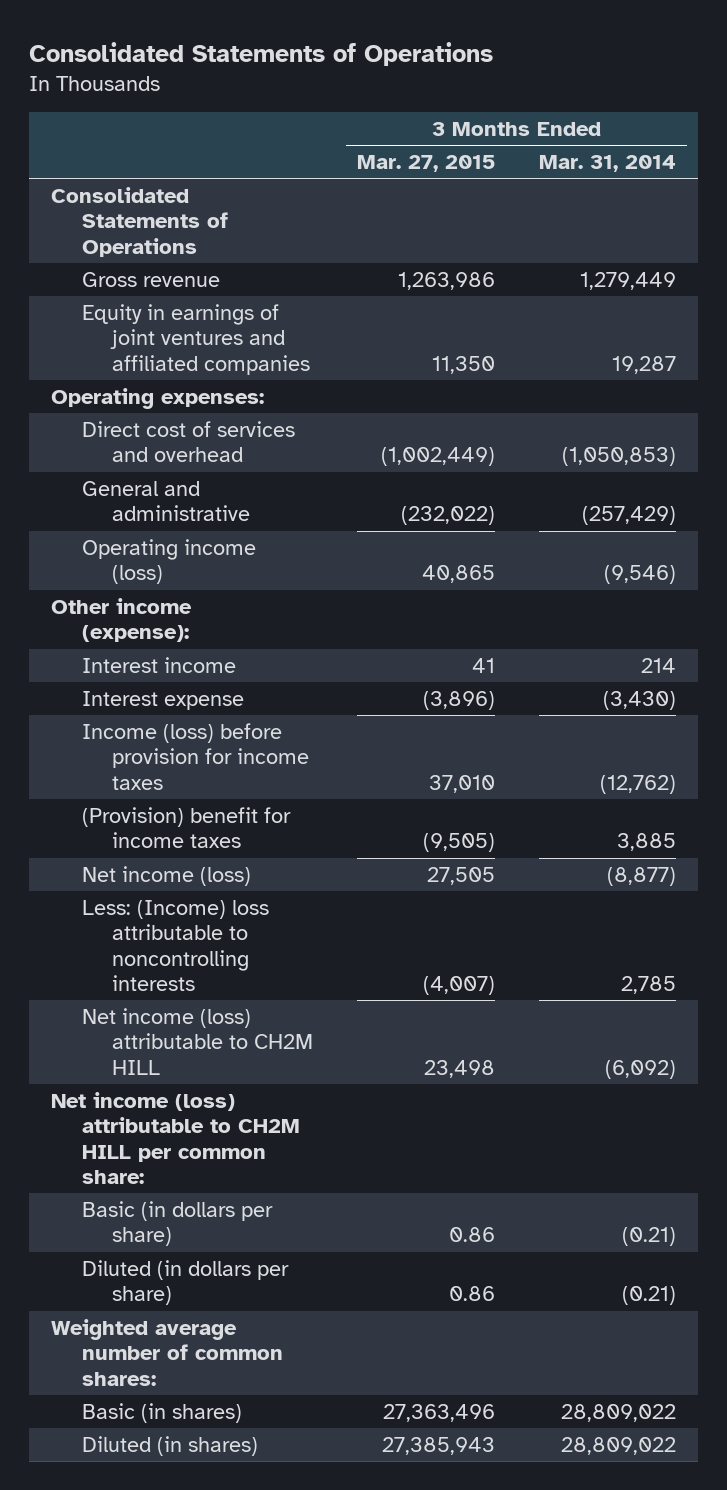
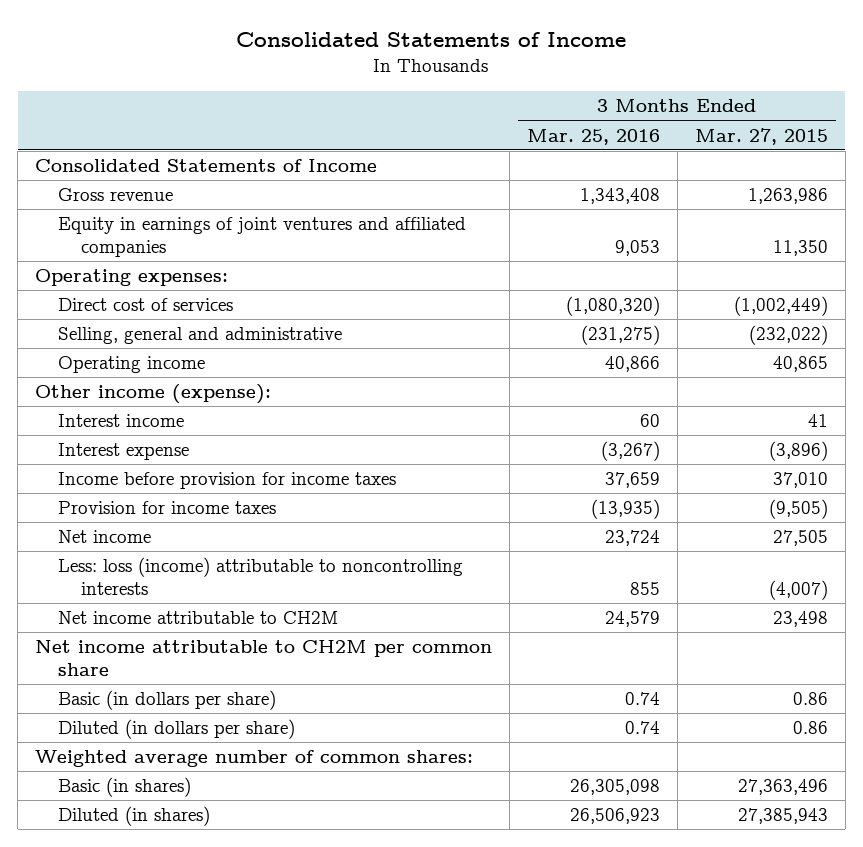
- Consolidated Statements of Operations
+ Consolidated Statements of Income
- | 3 Months Ended Mar. 27, 2015 | 3 Months Ended Mar. 31, 2014
+ | 3 Months Ended Mar. 25, 2016 | 3 Months Ended Mar. 27, 2015
- Consolidated Statements of Operations
+ Consolidated Statements of Income
- Direct cost of services and overhead | (1,002,449) | (1,050,853)
- General and administrative | (232,022) | (257,429)
- Operating income (loss) | 40,865 | (9,546)
+ Direct cost of services | (1,080,320) | (1,002,449)
+ Selling, general and administrative | (231,275) | (232,022)
+ Operating income | 40,866 | 40,865
- Income (loss) before provision for income taxes | 37,010 | (12,762)
- (Provision) benefit for income taxes | (9,505) | 3,885
- Net income (loss) | 27,505 | (8,877)
- Less: (Income) loss attributable to noncontrolling interests | (4,007) | 2,785
- Net income (loss) attributable to CH2M HILL | 23,498 | (6,092)
- Net income (loss) attributable to CH2M HILL per common share:
+ Income before provision for income taxes | 37,659 | 37,010
+ Provision for income taxes | (13,935) | (9,505)
+ Net income | 23,724 | 27,505
+ Less: loss (income) attributable to noncontrolling interests | 855 | (4,007)
+ Net income attributable to CH2M | 24,579 | 23,498
+ Net income attributable to CH2M per common share

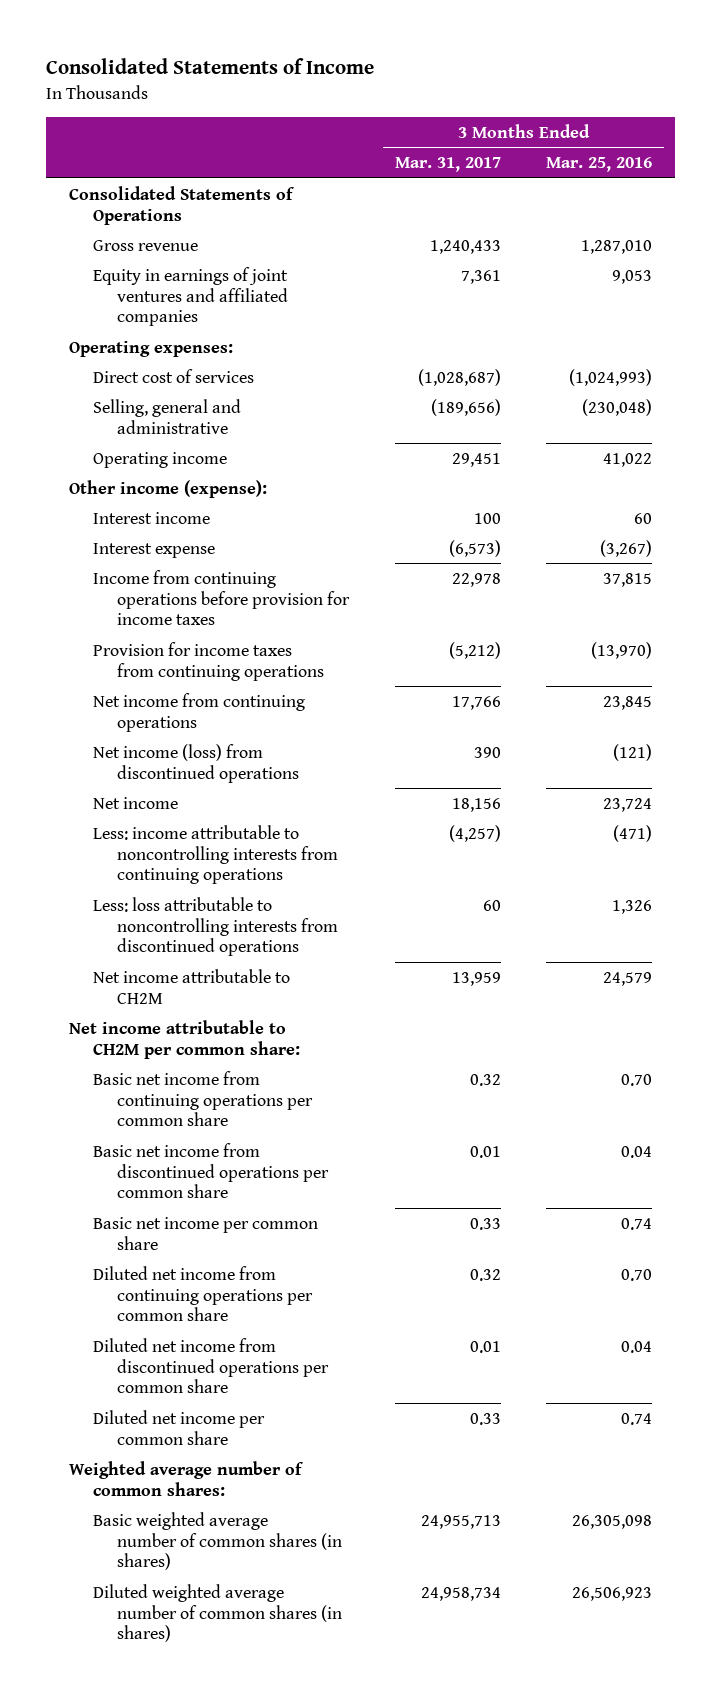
- | 3 Months Ended Mar. 25, 2016 | 3 Months Ended Mar. 27, 2015
+ | 3 Months Ended Mar. 31, 2017 | 3 Months Ended Mar. 25, 2016
- Consolidated Statements of Income
- Gross revenue | 1,343,408 | 1,263,986
+ Consolidated Statements of Operations
+ Gross revenue | 1,240,433 | 1,287,010
- Direct cost of services | (1,080,320) | (1,002,449)
- Selling, general and administrative | (231,275) | (232,022)
- Operating income | 40,866 | 40,865
+ Direct cost of services | (1,028,687) | (1,024,993)
+ Selling, general and administrative | (189,656) | (230,048)
+ Operating income | 29,451 | 41,022
- Income before provision for income taxes | 37,659 | 37,010
- Provision for income taxes | (13,935) | (9,505)
+ Income from continuing operations before provision for income taxes | 22,978 | 37,815
+ Provision for income taxes from continuing operations | (5,212) | (13,970)
+ Net income from continuing operations | 17,766 | 23,845
+ Net income (loss) from discontinued operations | 390 | (121)
- Less: loss (income) attributable to noncontrolling interests | 855 | (4,007)
+ Less: income attributable to noncontrolling interests from continuing operations | (4,257) | (471)
+ Less: loss attributable to noncontrolling interests from discontinued operations | 60 | 1,326
- Net income attributable to CH2M per common share
- Basic (in dollars per share) | 0.74 | 0.86
- Diluted (in dollars per share) | 0.74 | 0.86
+ Net income attributable to CH2M per common share:
+ Basic net income from continuing operations per common share | 0.32 | 0.70
+ Basic net income from discontinued operations per common share | 0.01 | 0.04
+ Basic net income per common share | 0.33 | 0.74
+ Diluted net income from continuing operations per common share | 0.32 | 0.70
+ Diluted net income from discontinued operations per common share | 0.01 | 0.04
+ Diluted net income per common share | 0.33 | 0.74
- Basic (in shares) | 26,305,098 | 27,363,496
- Diluted (in shares) | 26,506,923 | 27,385,943
+ Basic weighted average number of common shares (in shares) | 24,955,713 | 26,305,098
+ Diluted weighted average number of common shares (in shares) | 24,958,734 | 26,506,923

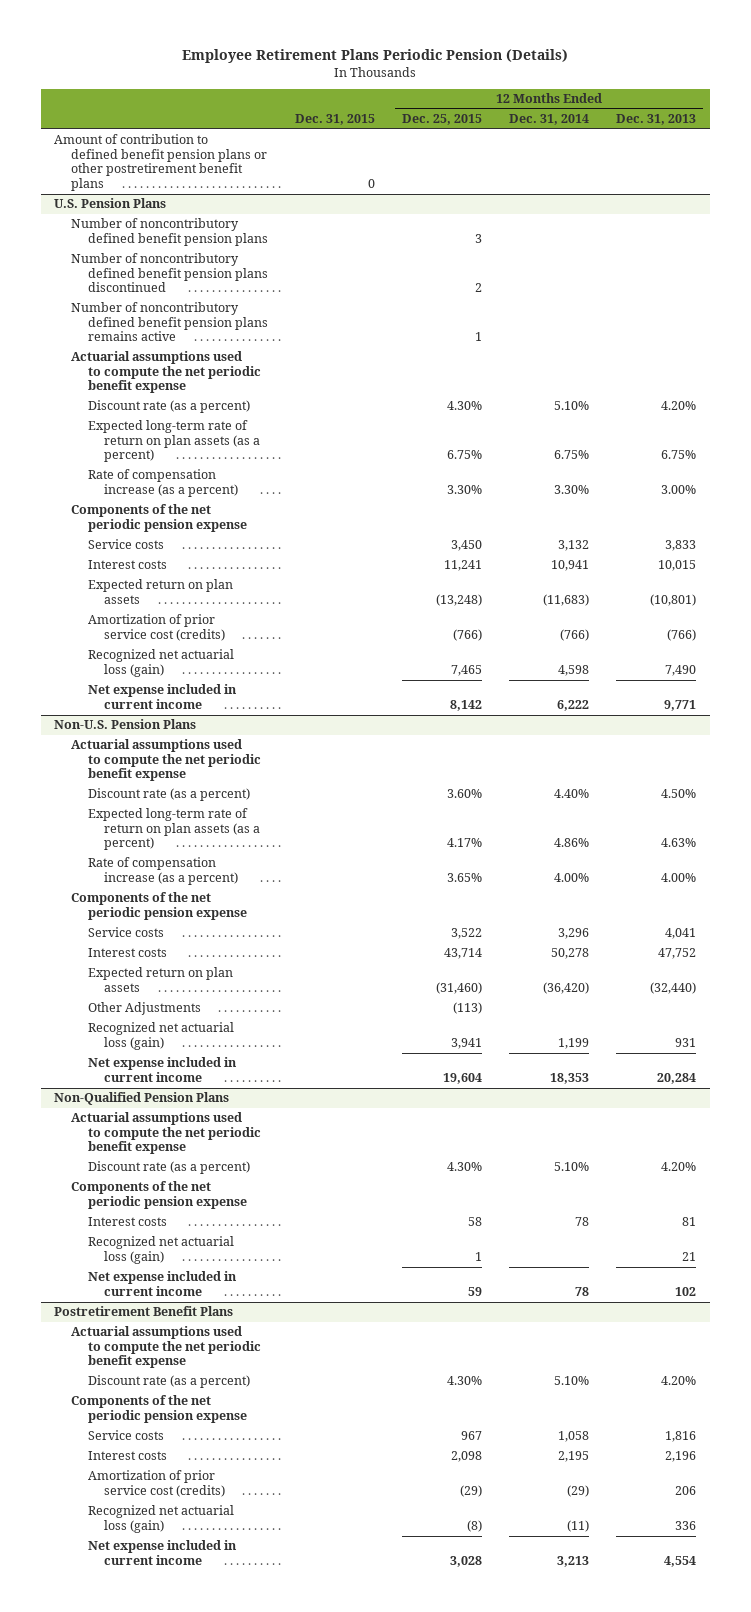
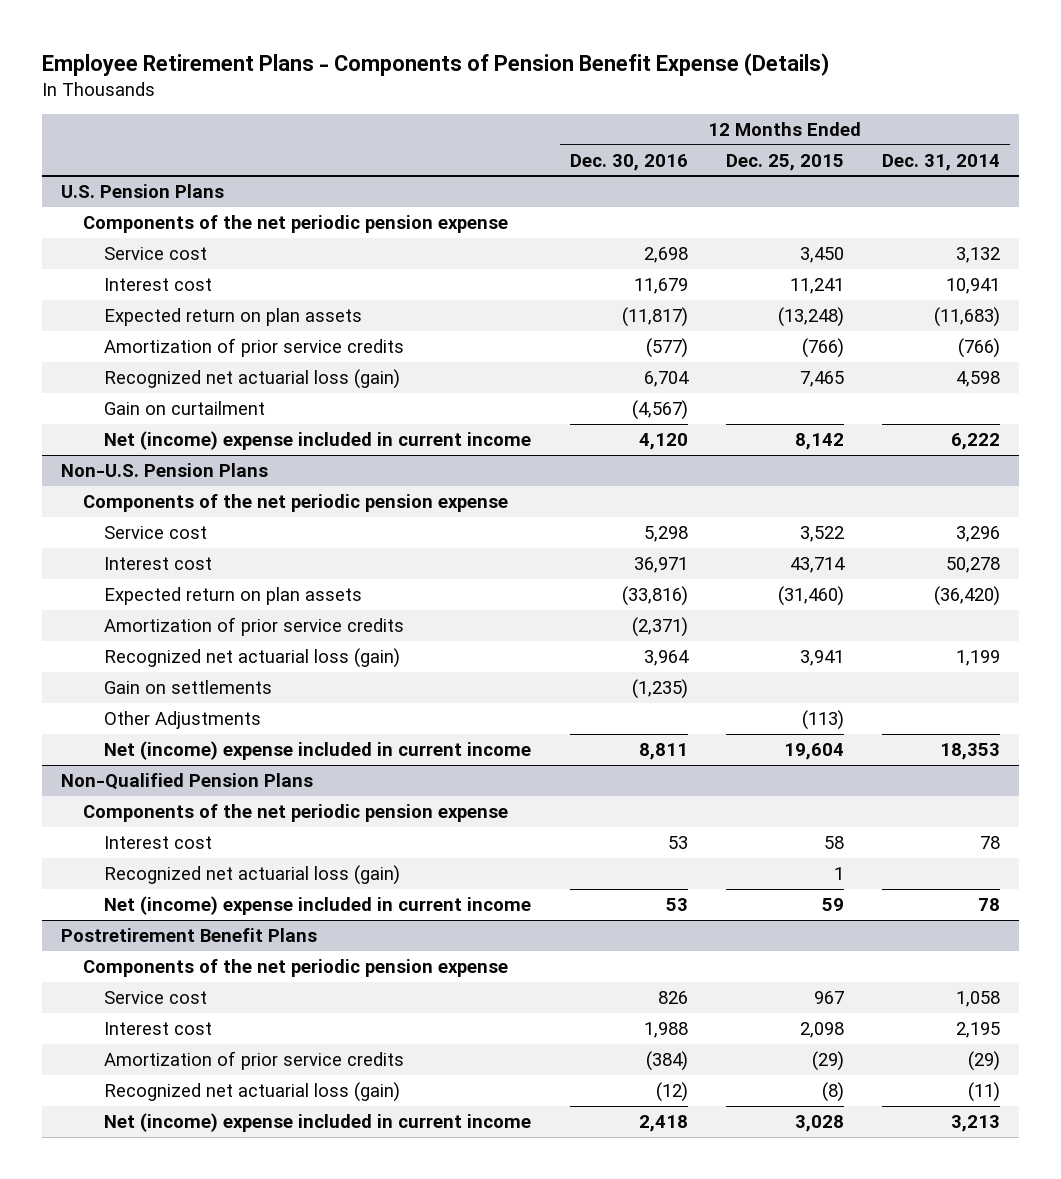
- Employee Retirement Plans Periodic Pension (Details)
+ Employee Retirement Plans - Components of Pension Benefit Expense (Details)
- | Dec. 31, 2015 | 12 Months Ended Dec. 25, 2015 | 12 Months Ended Dec. 31, 2014 | 12 Months Ended Dec. 31, 2013
+ | 12 Months Ended Dec. 30, 2016 | 12 Months Ended Dec. 25, 2015 | 12 Months Ended Dec. 31, 2014
- Amount of contribution to defined benefit pension plans or other postretirement benefit plans | 0 | | |
@ U.S. Pension Plans
- Number of noncontributory defined benefit pension plans | | 3 | |
- Number of noncontributory defined benefit pension plans discontinued | | 2 | |
- Number of noncontributory defined benefit pension plans remains active | | 1 | |
- Actuarial assumptions used to compute the net periodic benefit expense
- Discount rate (as a percent) | | 4.30% | 5.10% | 4.20%
- Expected long-term rate of return on plan assets (as a percent) | | 6.75% | 6.75% | 6.75%
- Rate of compensation increase (as a percent) | | 3.30% | 3.30% | 3.00%
- Service costs | | 3,450 | 3,132 | 3,833
- Interest costs | | 11,241 | 10,941 | 10,015
+ Service cost | 2,698 | 3,450 | 3,132
+ Interest cost | 11,679 | 11,241 | 10,941
- Amortization of prior service cost (credits) | | (766) | (766) | (766)
+ Amortization of prior service credits | (577) | (766) | (766)
- Net expense included in current income | | 8,142 | 6,222 | 9,771
+ Gain on curtailment | (4,567) | |
+ Net (income) expense included in current income | 4,120 | 8,142 | 6,222
@ Non-U.S. Pension Plans
- Actuarial assumptions used to compute the net periodic benefit expense
- Discount rate (as a percent) | | 3.60% | 4.40% | 4.50%
- Expected long-term rate of return on plan assets (as a percent) | | 4.17% | 4.86% | 4.63%
- Rate of compensation increase (as a percent) | | 3.65% | 4.00% | 4.00%
- Service costs | | 3,522 | 3,296 | 4,041
- Interest costs | | 43,714 | 50,278 | 47,752
+ Service cost | 5,298 | 3,522 | 3,296
+ Interest cost | 36,971 | 43,714 | 50,278
+ Amortization of prior service credits | (2,371) | |
- Net expense included in current income | | 19,604 | 18,353 | 20,284
+ Gain on settlements | (1,235) | |
moved down: Other Adjustments | | (113) |
+ Net (income) expense included in current income | 8,811 | 19,604 | 18,353
@ Non-Qualified Pension Plans
- Actuarial assumptions used to compute the net periodic benefit expense
- Discount rate (as a percent) | | 4.30% | 5.10% | 4.20%
- Interest costs | | 58 | 78 | 81
+ Interest cost | 53 | 58 | 78
- Net expense included in current income | | 59 | 78 | 102
+ Net (income) expense included in current income | 53 | 59 | 78
@ Postretirement Benefit Plans
- Actuarial assumptions used to compute the net periodic benefit expense
- Discount rate (as a percent) | | 4.30% | 5.10% | 4.20%
- Service costs | | 967 | 1,058 | 1,816
- Interest costs | | 2,098 | 2,195 | 2,196
- Amortization of prior service cost (credits) | | (29) | (29) | 206
+ Service cost | 826 | 967 | 1,058
+ Interest cost | 1,988 | 2,098 | 2,195
+ Amortization of prior service credits | (384) | (29) | (29)
- Net expense included in current income | | 3,028 | 3,213 | 4,554
+ Net (income) expense included in current income | 2,418 | 3,028 | 3,213

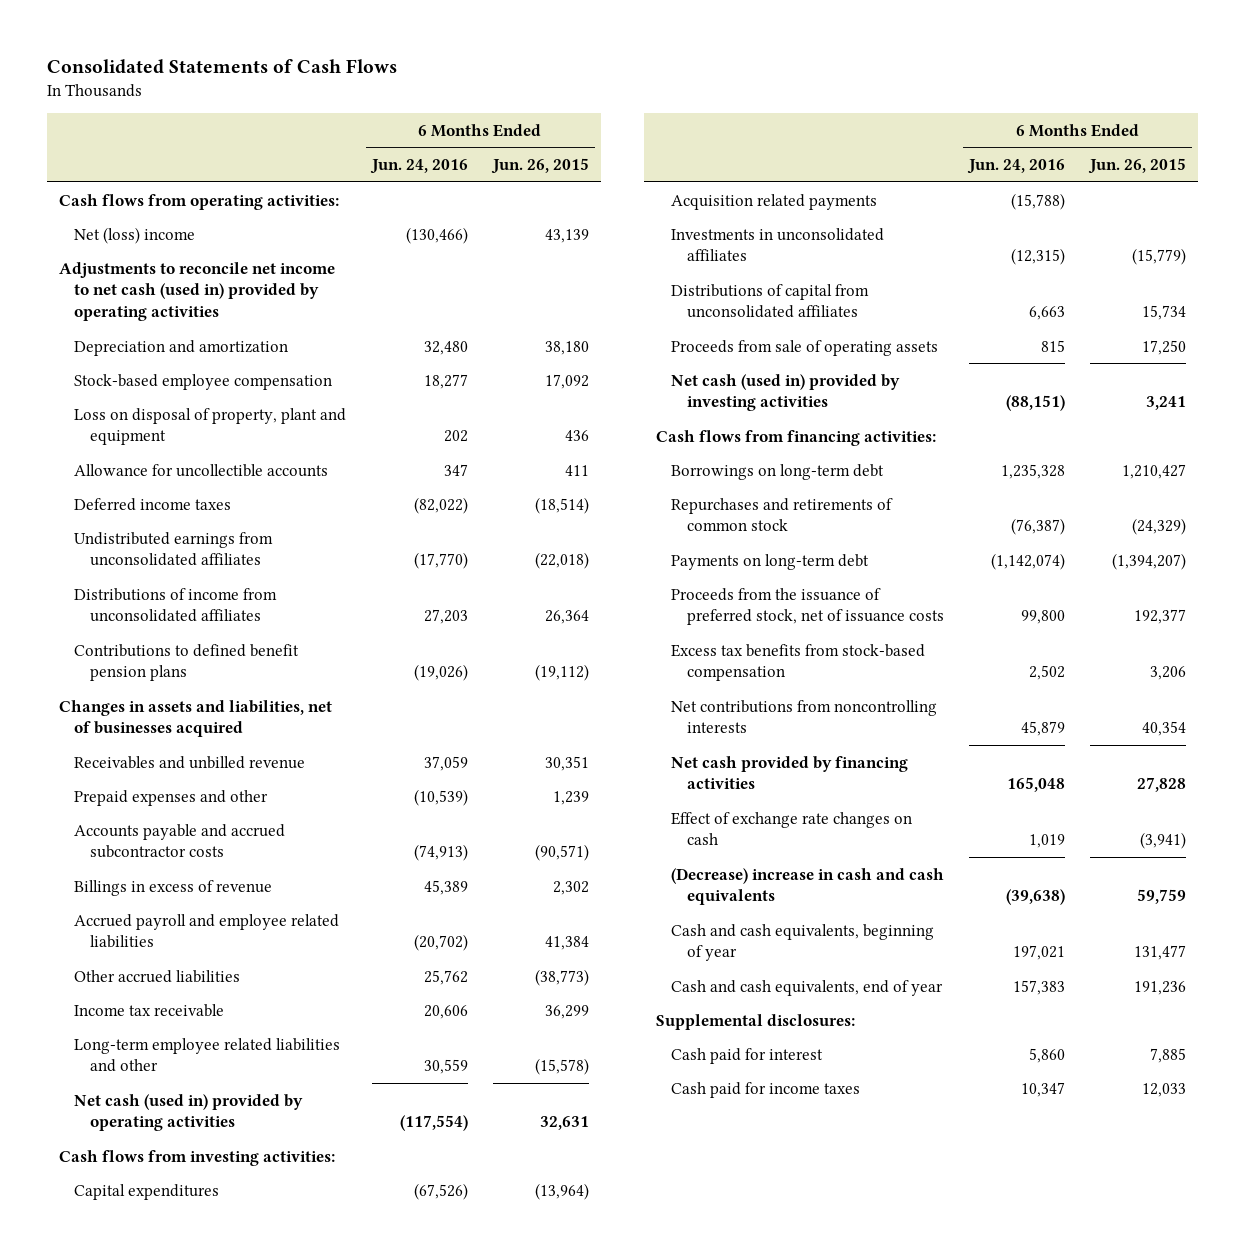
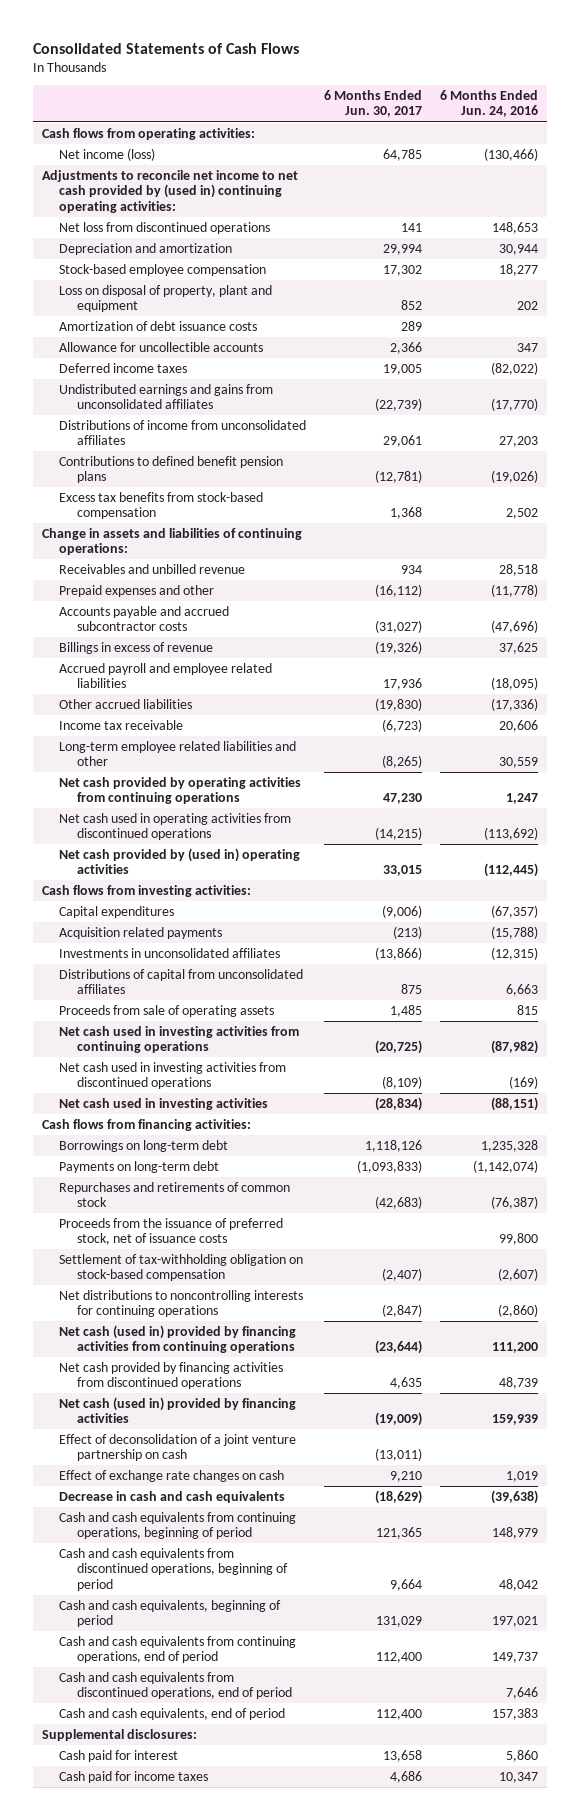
- | 6 Months Ended Jun. 24, 2016 | 6 Months Ended Jun. 26, 2015
+ | 6 Months Ended Jun. 30, 2017 | 6 Months Ended Jun. 24, 2016
- Net (loss) income | (130,466) | 43,139
- Adjustments to reconcile net income to net cash (used in) provided by operating activities
- Depreciation and amortization | 32,480 | 38,180
+ Net income (loss) | 64,785 | (130,466)
+ Adjustments to reconcile net income to net cash provided by (used in) continuing operating activities:
+ Net loss from discontinued operations | 141 | 148,653
+ Depreciation and amortization | 29,994 | 30,944
+ Amortization of debt issuance costs | 289 |
- Undistributed earnings from unconsolidated affiliates | (17,770) | (22,018)
+ Undistributed earnings and gains from unconsolidated affiliates | (22,739) | (17,770)
- Changes in assets and liabilities, net of businesses acquired
- Receivables and unbilled revenue | 37,059 | 30,351
- Prepaid expenses and other | (10,539) | 1,239
- Accounts payable and accrued subcontractor costs | (74,913) | (90,571)
- Billings in excess of revenue | 45,389 | 2,302
- Accrued payroll and employee related liabilities | (20,702) | 41,384
- Other accrued liabilities | 25,762 | (38,773)
moved up: Excess tax benefits from stock-based compensation | 1,368 | 2,502
+ Change in assets and liabilities of continuing operations:
+ Receivables and unbilled revenue | 934 | 28,518
+ Prepaid expenses and other | (16,112) | (11,778)
+ Accounts payable and accrued subcontractor costs | (31,027) | (47,696)
+ Billings in excess of revenue | (19,326) | 37,625
+ Accrued payroll and employee related liabilities | 17,936 | (18,095)
+ Other accrued liabilities | (19,830) | (17,336)
- Net cash (used in) provided by operating activities | (117,554) | 32,631
+ Net cash provided by operating activities from continuing operations | 47,230 | 1,247
+ Net cash used in operating activities from discontinued operations | (14,215) | (113,692)
+ Net cash provided by (used in) operating activities | 33,015 | (112,445)
- Capital expenditures | (67,526) | (13,964)
+ Capital expenditures | (9,006) | (67,357)
- Net cash (used in) provided by investing activities | (88,151) | 3,241
+ Net cash used in investing activities from continuing operations | (20,725) | (87,982)
+ Net cash used in investing activities from discontinued operations | (8,109) | (169)
+ Net cash used in investing activities | (28,834) | (88,151)
moved down: Repurchases and retirements of common stock | (42,683) | (76,387)
- Net contributions from noncontrolling interests | 45,879 | 40,354
- Net cash provided by financing activities | 165,048 | 27,828
+ Settlement of tax-withholding obligation on stock-based compensation | (2,407) | (2,607)
+ Net distributions to noncontrolling interests for continuing operations | (2,847) | (2,860)
+ Net cash (used in) provided by financing activities from continuing operations | (23,644) | 111,200
+ Net cash provided by financing activities from discontinued operations | 4,635 | 48,739
+ Net cash (used in) provided by financing activities | (19,009) | 159,939
+ Effect of deconsolidation of a joint venture partnership on cash | (13,011) |
- (Decrease) increase in cash and cash equivalents | (39,638) | 59,759
- Cash and cash equivalents, beginning of year | 197,021 | 131,477
- Cash and cash equivalents, end of year | 157,383 | 191,236
+ Decrease in cash and cash equivalents | (18,629) | (39,638)
+ Cash and cash equivalents from continuing operations, beginning of period | 121,365 | 148,979
+ Cash and cash equivalents from discontinued operations, beginning of period | 9,664 | 48,042
+ Cash and cash equivalents, beginning of period | 131,029 | 197,021
+ Cash and cash equivalents from continuing operations, end of period | 112,400 | 149,737
+ Cash and cash equivalents from discontinued operations, end of period | | 7,646
+ Cash and cash equivalents, end of period | 112,400 | 157,383

